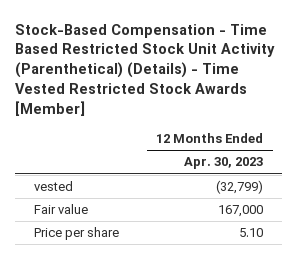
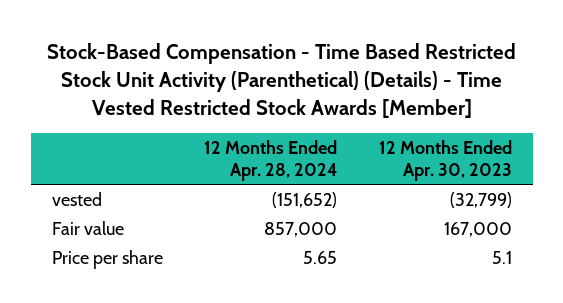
- | 12 Months Ended Apr. 30, 2023
+ | 12 Months Ended Apr. 28, 2024 | 12 Months Ended Apr. 30, 2023
- Price per share | 5.10
+ Price per share | 5.65 | 5.1

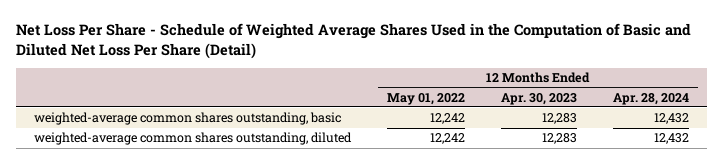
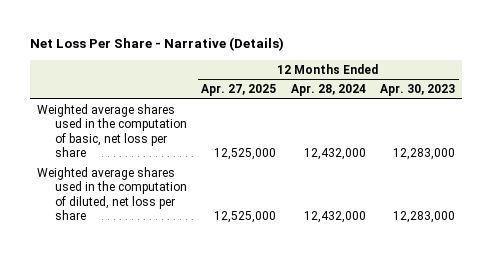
- Net Loss Per Share - Schedule of Weighted Average Shares Used in the Computation of Basic and Diluted Net Loss Per Share (Detail)
+ Net Loss Per Share - Narrative (Details)
- | 12 Months Ended May 01, 2022 | 12 Months Ended Apr. 30, 2023 | 12 Months Ended Apr. 28, 2024
+ | 12 Months Ended Apr. 27, 2025 | 12 Months Ended Apr. 28, 2024 | 12 Months Ended Apr. 30, 2023
- weighted-average common shares outstanding, basic | 12,242 | 12,283 | 12,432
- weighted-average common shares outstanding, diluted | 12,242 | 12,283 | 12,432
+ Weighted average shares used in the computation of basic, net loss per share | 12,525,000 | 12,432,000 | 12,283,000
+ Weighted average shares used in the computation of diluted, net loss per share | 12,525,000 | 12,432,000 | 12,283,000

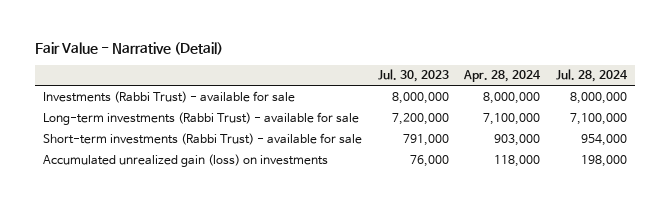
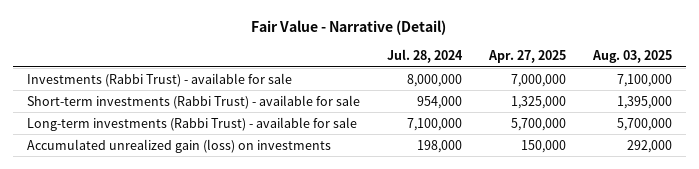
- | Jul. 30, 2023 | Apr. 28, 2024 | Jul. 28, 2024
+ | Jul. 28, 2024 | Apr. 27, 2025 | Aug. 03, 2025
moved down: Long-term investments (Rabbi Trust) - available for sale | 7,100,000 | 5,700,000 | 5,700,000

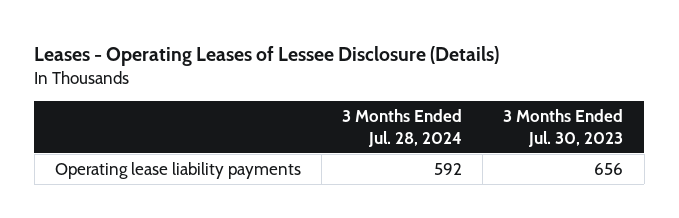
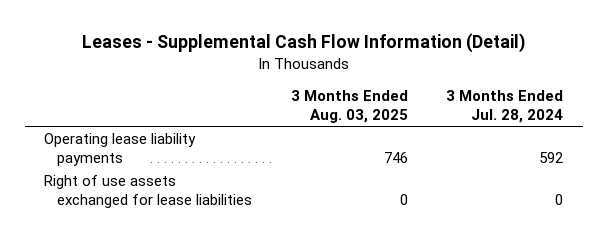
- Leases - Operating Leases of Lessee Disclosure (Details)
+ Leases - Supplemental Cash Flow Information (Detail)
- | 3 Months Ended Jul. 28, 2024 | 3 Months Ended Jul. 30, 2023
+ | 3 Months Ended Aug. 03, 2025 | 3 Months Ended Jul. 28, 2024
+ Right of use assets exchanged for lease liabilities | 0 | 0

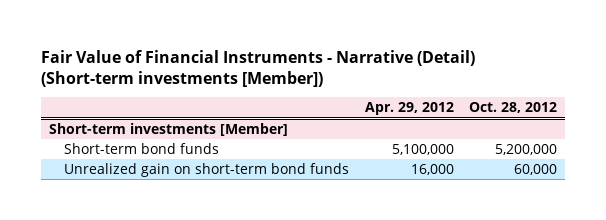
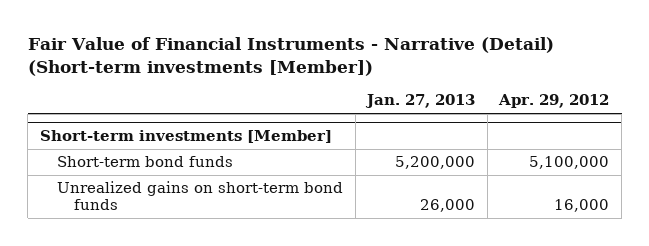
- | Apr. 29, 2012 | Oct. 28, 2012
+ | Jan. 27, 2013 | Apr. 29, 2012
@ Short-term investments [Member]
- Unrealized gain on short-term bond funds | 16,000 | 60,000
+ Unrealized gains on short-term bond funds | 26,000 | 16,000

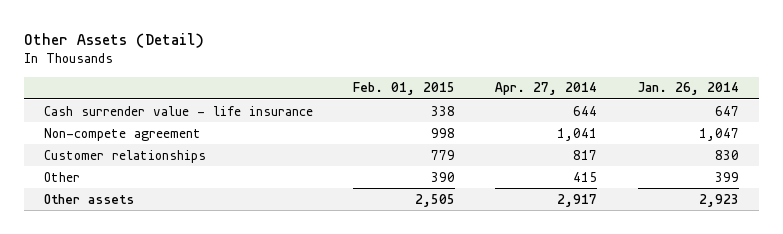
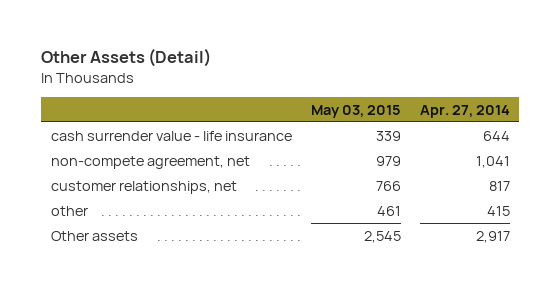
- | Feb. 01, 2015 | Apr. 27, 2014 | Jan. 26, 2014
+ | May 03, 2015 | Apr. 27, 2014
- Cash surrender value - life insurance | 338 | 644 | 647
- Non-compete agreement | 998 | 1,041 | 1,047
- Customer relationships | 779 | 817 | 830
- Other | 390 | 415 | 399
+ cash surrender value - life insurance | 339 | 644
+ non-compete agreement, net | 979 | 1,041
+ customer relationships, net | 766 | 817
+ other | 461 | 415

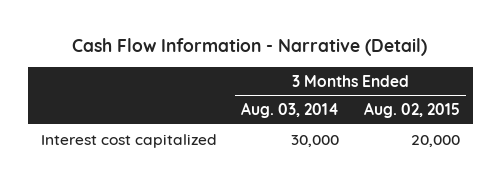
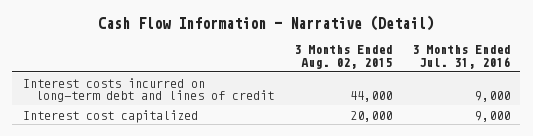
- | 3 Months Ended Aug. 03, 2014 | 3 Months Ended Aug. 02, 2015
+ | 3 Months Ended Aug. 02, 2015 | 3 Months Ended Jul. 31, 2016
+ Interest costs incurred on long-term debt and lines of credit | 44,000 | 9,000

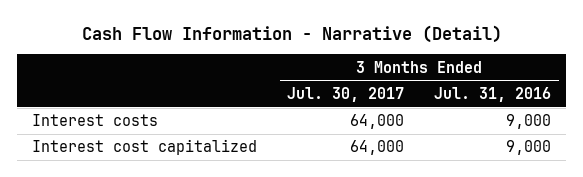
- | 3 Months Ended Aug. 02, 2015 | 3 Months Ended Jul. 31, 2016
+ | 3 Months Ended Jul. 30, 2017 | 3 Months Ended Jul. 31, 2016
- Interest costs incurred on long-term debt and lines of credit | 44,000 | 9,000
+ Interest costs | 64,000 | 9,000

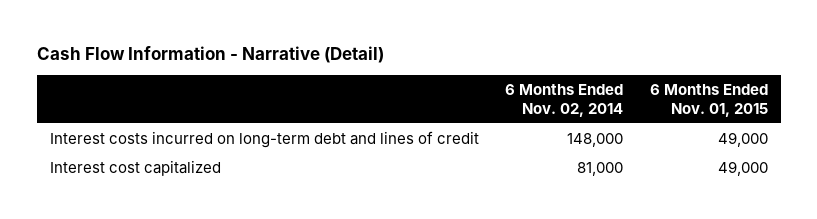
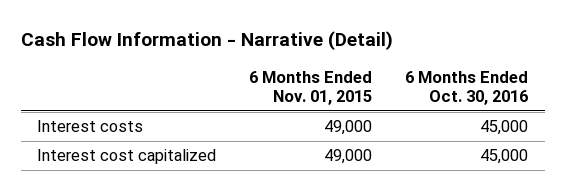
- | 6 Months Ended Nov. 02, 2014 | 6 Months Ended Nov. 01, 2015
+ | 6 Months Ended Nov. 01, 2015 | 6 Months Ended Oct. 30, 2016
- Interest costs incurred on long-term debt and lines of credit | 148,000 | 49,000
+ Interest costs | 49,000 | 45,000

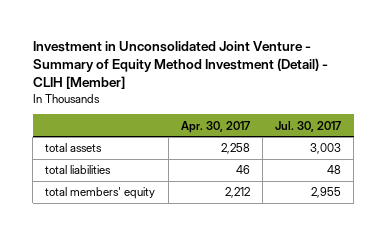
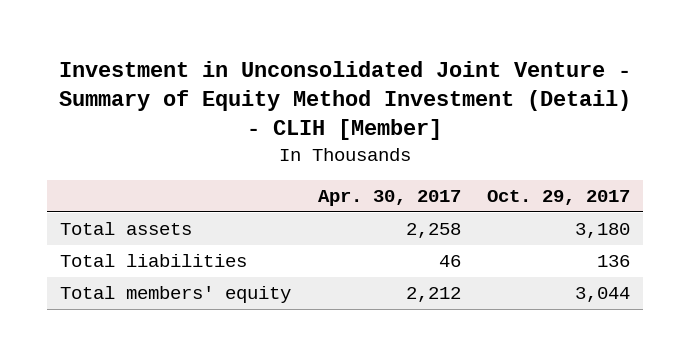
- | Apr. 30, 2017 | Jul. 30, 2017
+ | Apr. 30, 2017 | Oct. 29, 2017
- total assets | 2,258 | 3,003
- total liabilities | 46 | 48
- total members' equity | 2,212 | 2,955
+ Total assets | 2,258 | 3,180
+ Total liabilities | 46 | 136
+ Total members' equity | 2,212 | 3,044

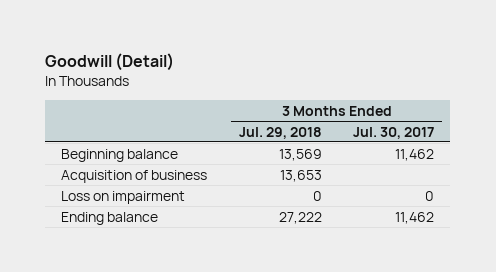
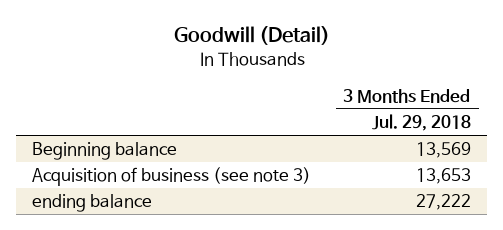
- | 3 Months Ended Jul. 29, 2018 | 3 Months Ended Jul. 30, 2017
+ | 3 Months Ended Jul. 29, 2018
- Acquisition of business | 13,653 |
- Loss on impairment | 0 | 0
- Ending balance | 27,222 | 11,462
+ Acquisition of business (see note 3) | 13,653
+ ending balance | 27,222

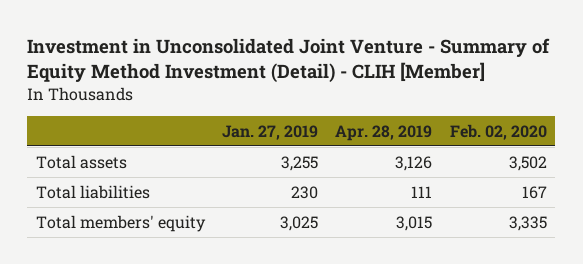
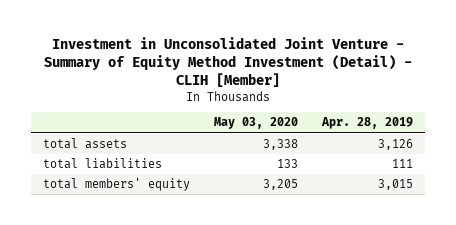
- | Jan. 27, 2019 | Apr. 28, 2019 | Feb. 02, 2020
+ | May 03, 2020 | Apr. 28, 2019
- Total assets | 3,255 | 3,126 | 3,502
- Total liabilities | 230 | 111 | 167
- Total members' equity | 3,025 | 3,015 | 3,335
+ total assets | 3,338 | 3,126
+ total liabilities | 133 | 111
+ total members' equity | 3,205 | 3,015

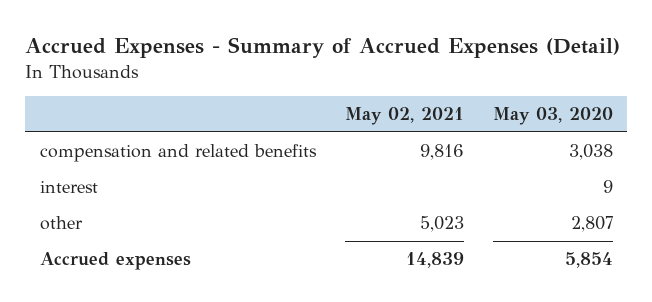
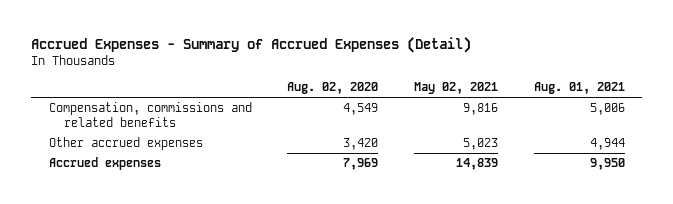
- | May 02, 2021 | May 03, 2020
+ | Aug. 02, 2020 | May 02, 2021 | Aug. 01, 2021
- compensation and related benefits | 9,816 | 3,038
- interest | | 9
- other | 5,023 | 2,807
+ Compensation, commissions and related benefits | 4,549 | 9,816 | 5,006
+ Other accrued expenses | 3,420 | 5,023 | 4,944

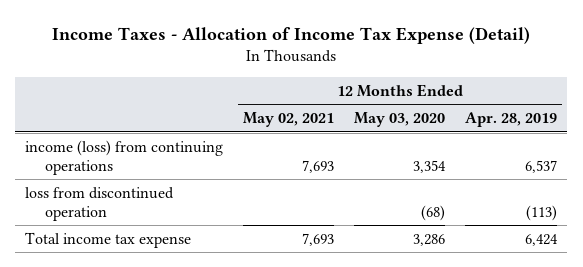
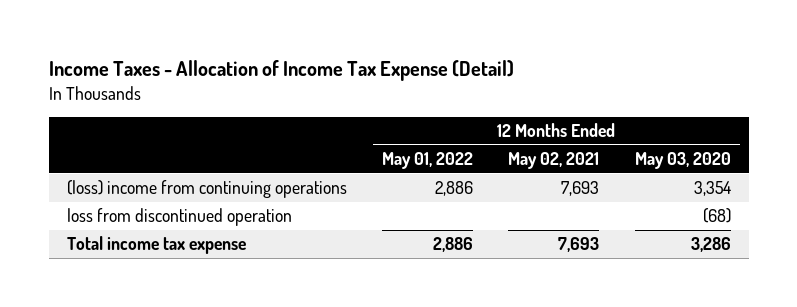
- | 12 Months Ended May 02, 2021 | 12 Months Ended May 03, 2020 | 12 Months Ended Apr. 28, 2019
+ | 12 Months Ended May 01, 2022 | 12 Months Ended May 02, 2021 | 12 Months Ended May 03, 2020
- income (loss) from continuing operations | 7,693 | 3,354 | 6,537
+ (loss) income from continuing operations | 2,886 | 7,693 | 3,354

